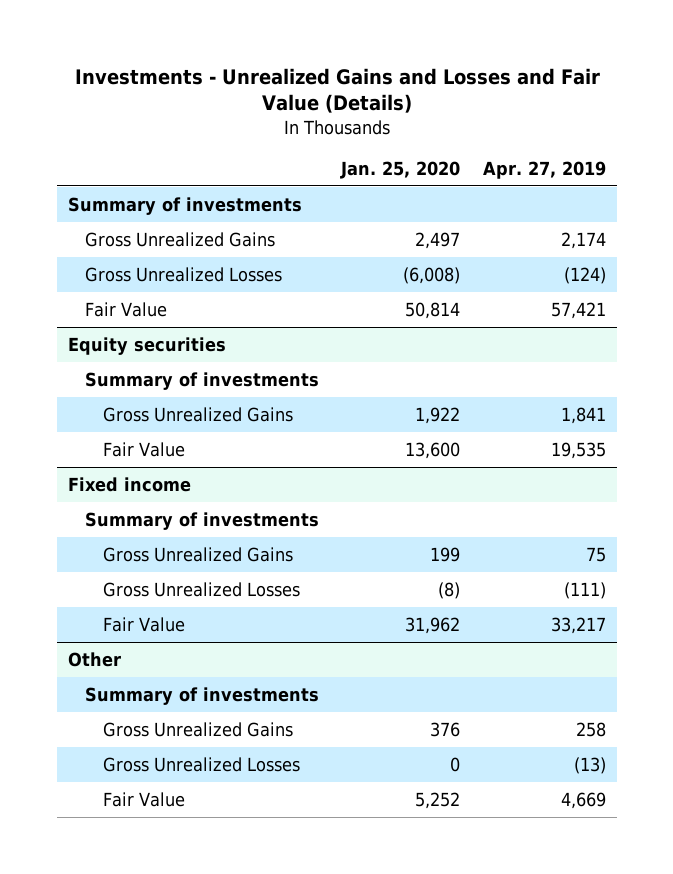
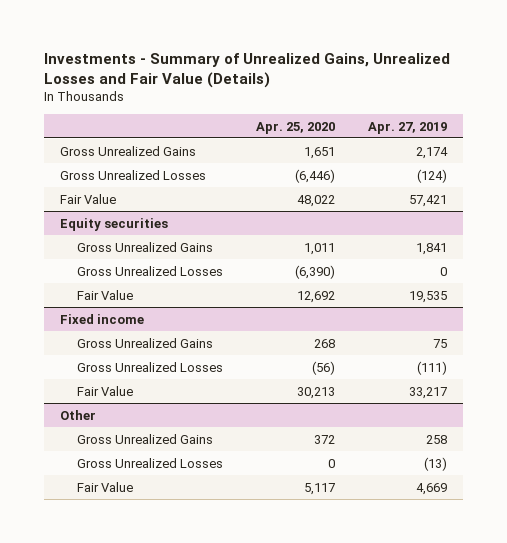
- Investments - Unrealized Gains and Losses and Fair Value (Details)
+ Investments - Summary of Unrealized Gains, Unrealized Losses and Fair Value (Details)
- | Jan. 25, 2020 | Apr. 27, 2019
+ | Apr. 25, 2020 | Apr. 27, 2019
- Summary of investments
@ Equity securities
- Summary of investments
+ Gross Unrealized Losses | (6,390) | 0
@ Fixed income
- Summary of investments
@ Other
- Summary of investments

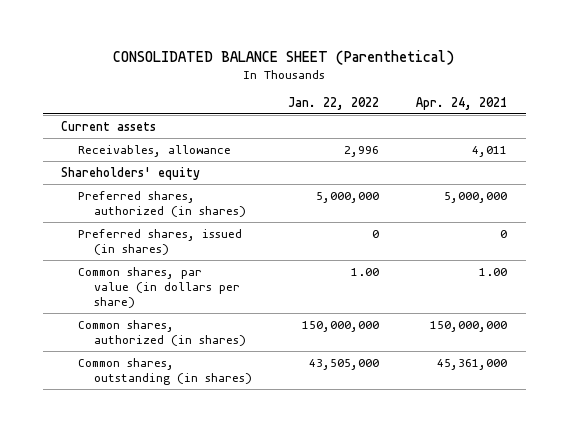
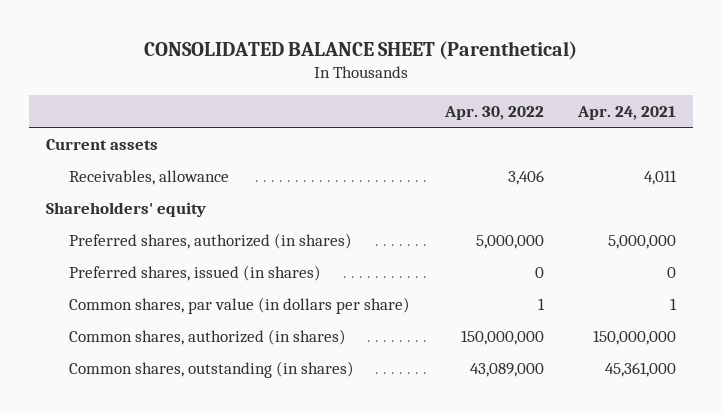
- | Jan. 22, 2022 | Apr. 24, 2021
+ | Apr. 30, 2022 | Apr. 24, 2021
- Common shares, par value (in dollars per share) | 1.00 | 1.00
+ Common shares, par value (in dollars per share) | 1 | 1

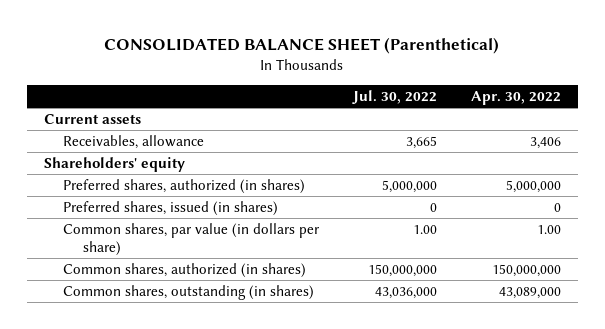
- | Apr. 30, 2022 | Apr. 24, 2021
+ | Jul. 30, 2022 | Apr. 30, 2022
- Common shares, par value (in dollars per share) | 1 | 1
+ Common shares, par value (in dollars per share) | 1.00 | 1.00

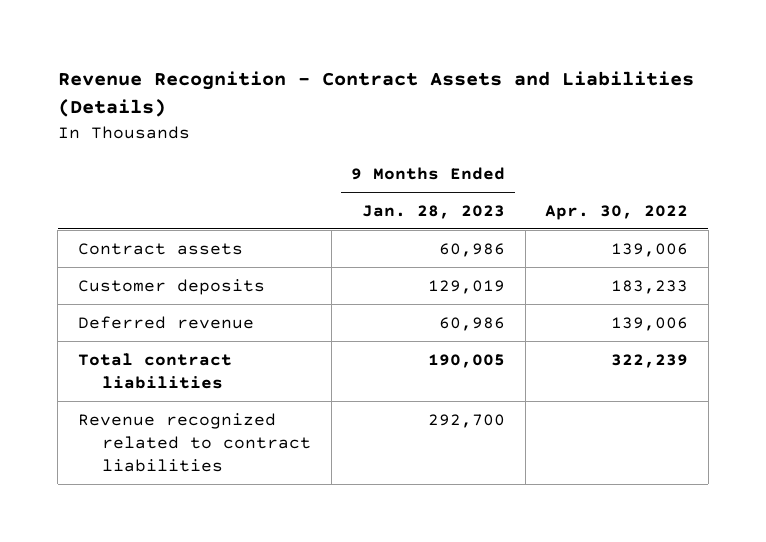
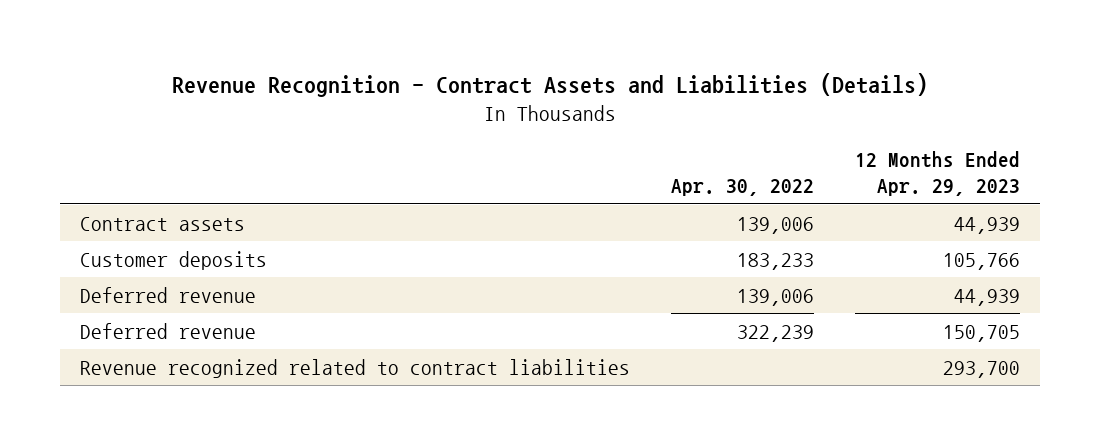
- | 9 Months Ended Jan. 28, 2023 | Apr. 30, 2022
+ | Apr. 30, 2022 | 12 Months Ended Apr. 29, 2023
- Total contract liabilities | 190,005 | 322,239
+ Deferred revenue | 322,239 | 150,705

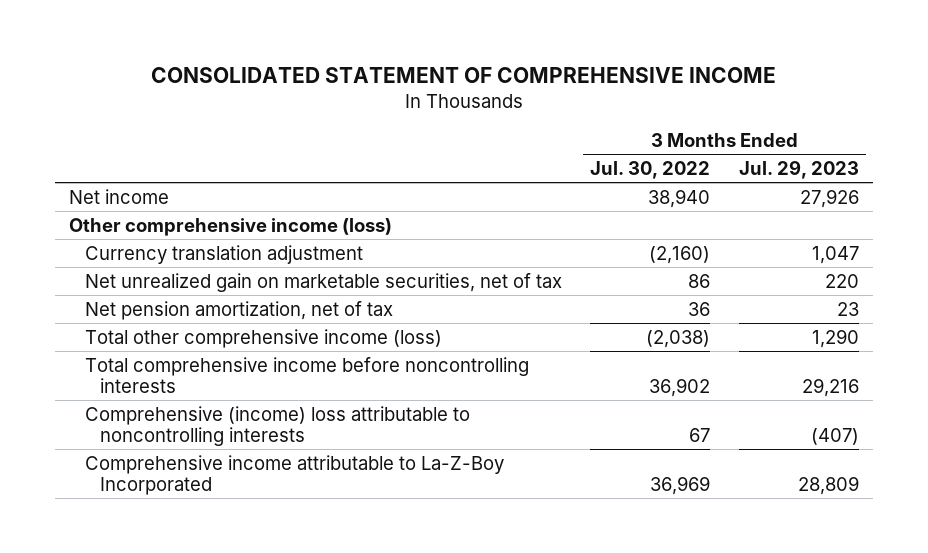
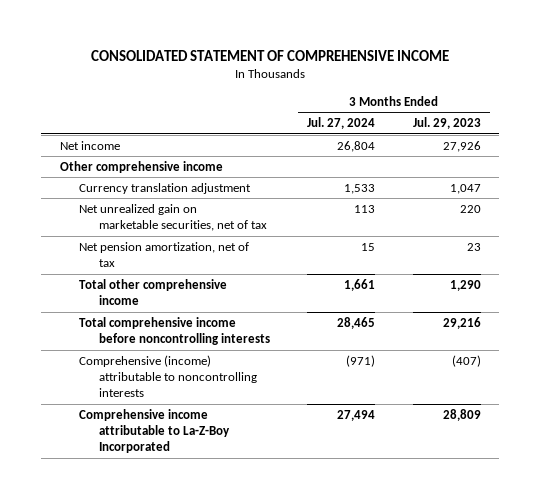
- | 3 Months Ended Jul. 30, 2022 | 3 Months Ended Jul. 29, 2023
+ | 3 Months Ended Jul. 27, 2024 | 3 Months Ended Jul. 29, 2023
- Other comprehensive income (loss)
+ Other comprehensive income
- Total other comprehensive income (loss) | (2,038) | 1,290
+ Total other comprehensive income | 1,661 | 1,290
- Comprehensive (income) loss attributable to noncontrolling interests | 67 | (407)
+ Comprehensive (income) attributable to noncontrolling interests | (971) | (407)

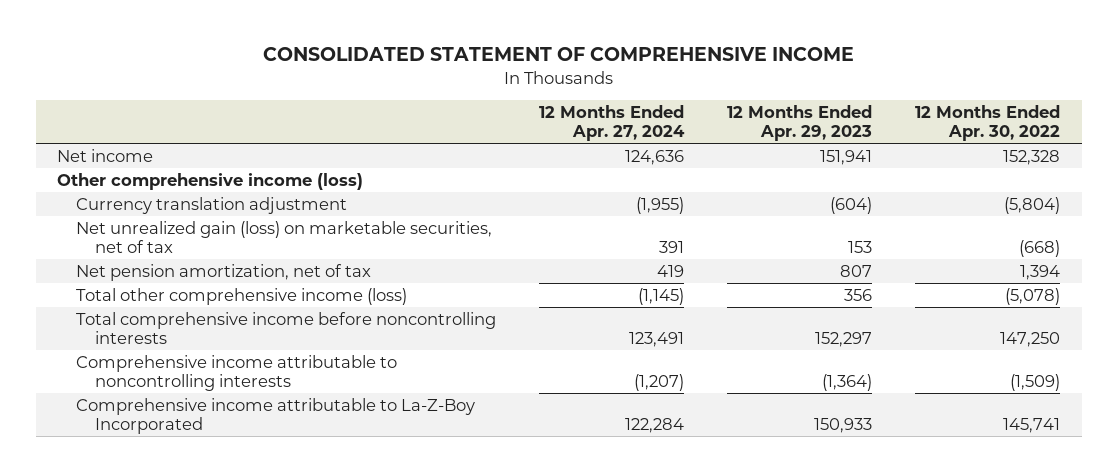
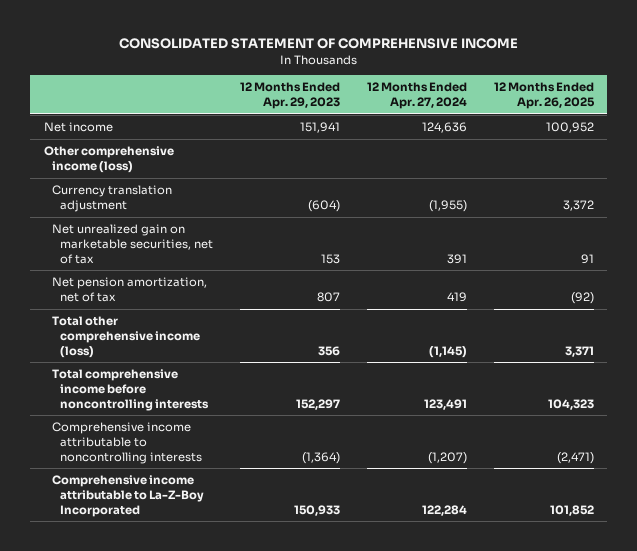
- | 12 Months Ended Apr. 27, 2024 | 12 Months Ended Apr. 29, 2023 | 12 Months Ended Apr. 30, 2022
+ | 12 Months Ended Apr. 29, 2023 | 12 Months Ended Apr. 27, 2024 | 12 Months Ended Apr. 26, 2025
- Net unrealized gain (loss) on marketable securities, net of tax | 391 | 153 | (668)
+ Net unrealized gain on marketable securities, net of tax | 153 | 391 | 91

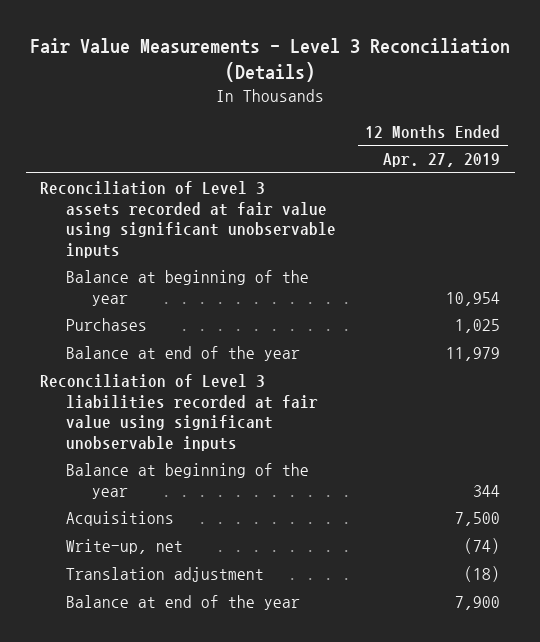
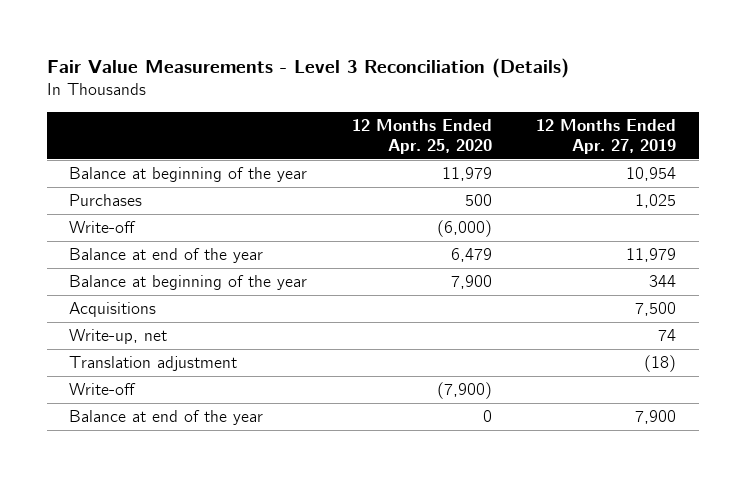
- | 12 Months Ended Apr. 27, 2019
+ | 12 Months Ended Apr. 25, 2020 | 12 Months Ended Apr. 27, 2019
- Reconciliation of Level 3 assets recorded at fair value using significant unobservable inputs
+ Write-off | (6,000) |
- Reconciliation of Level 3 liabilities recorded at fair value using significant unobservable inputs
- Write-up, net | (74)
+ Write-up, net | | 74
+ Write-off | (7,900) |

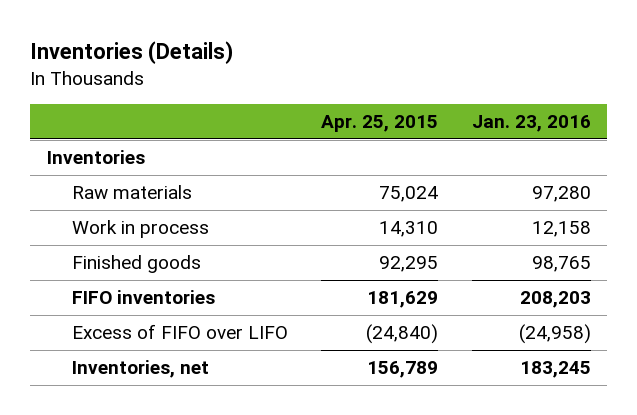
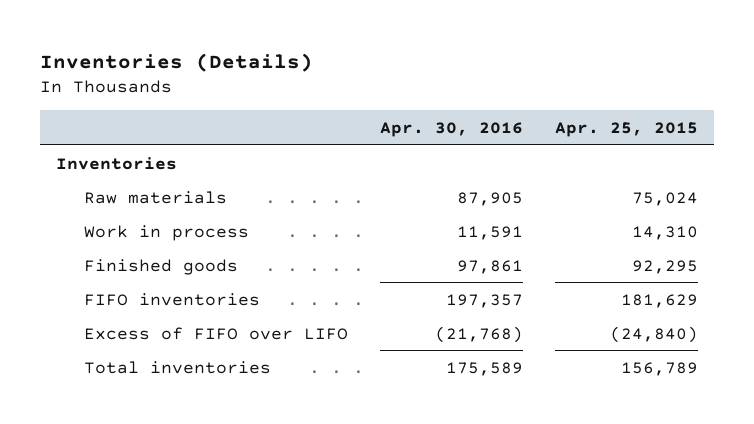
- | Apr. 25, 2015 | Jan. 23, 2016
+ | Apr. 30, 2016 | Apr. 25, 2015
- Inventories, net | 156,789 | 183,245
+ Total inventories | 175,589 | 156,789

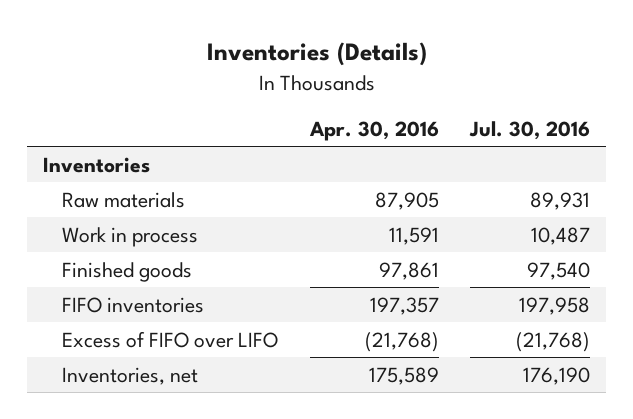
- | Apr. 30, 2016 | Apr. 25, 2015
+ | Apr. 30, 2016 | Jul. 30, 2016
- Total inventories | 175,589 | 156,789
+ Inventories, net | 175,589 | 176,190

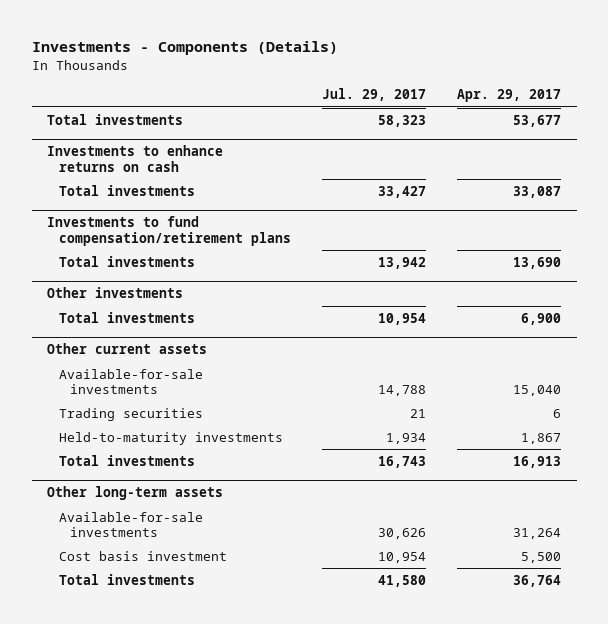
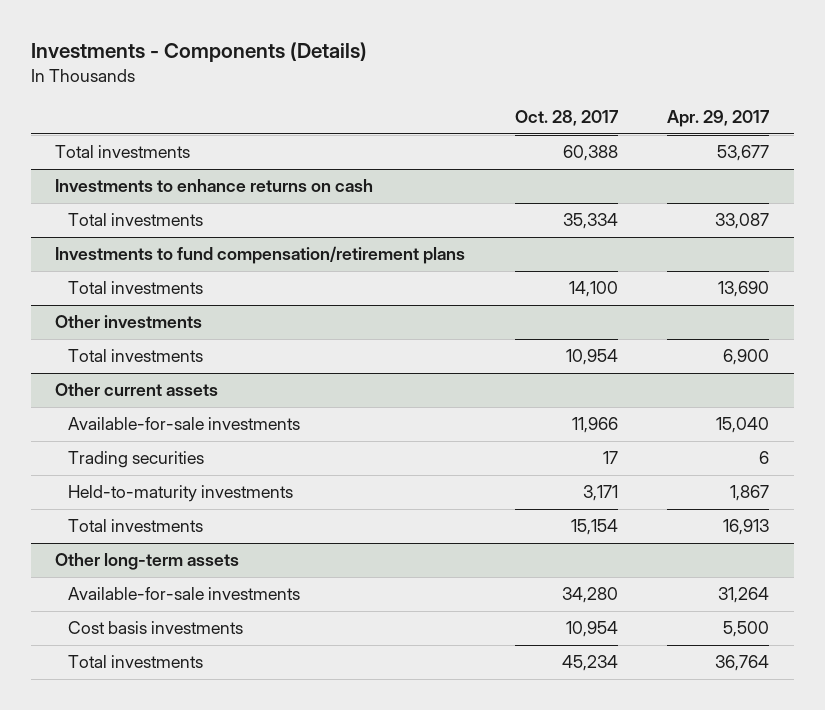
- | Jul. 29, 2017 | Apr. 29, 2017
+ | Oct. 28, 2017 | Apr. 29, 2017
@ Other long-term assets
- Cost basis investment | 10,954 | 5,500
+ Cost basis investments | 10,954 | 5,500

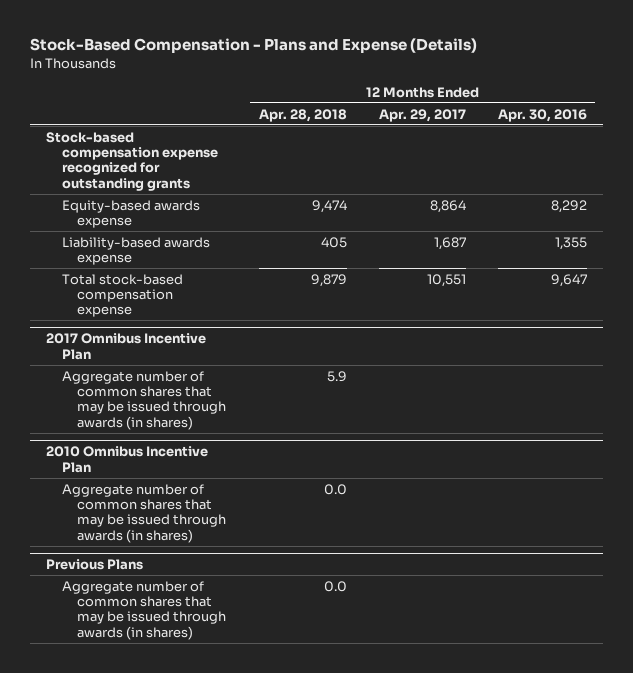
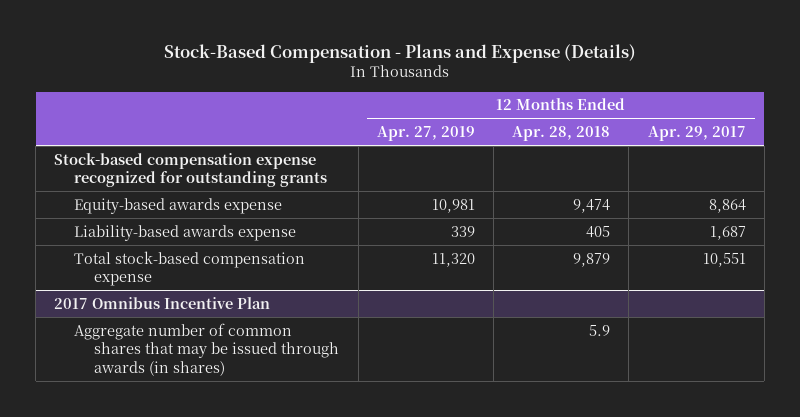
- | 12 Months Ended Apr. 28, 2018 | 12 Months Ended Apr. 29, 2017 | 12 Months Ended Apr. 30, 2016
+ | 12 Months Ended Apr. 27, 2019 | 12 Months Ended Apr. 28, 2018 | 12 Months Ended Apr. 29, 2017
- 2010 Omnibus Incentive Plan
- Aggregate number of common shares that may be issued through awards (in shares) | 0.0 | |
- Previous Plans
- Aggregate number of common shares that may be issued through awards (in shares) | 0.0 | |

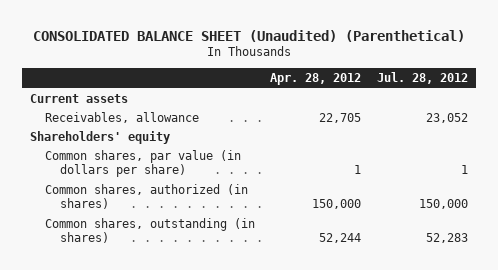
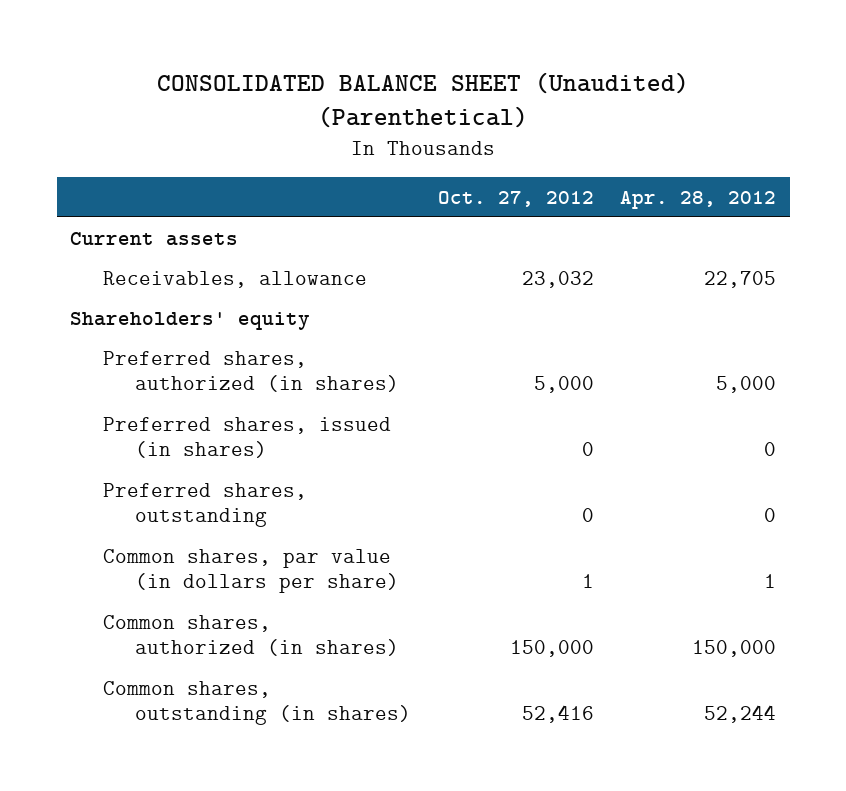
- | Apr. 28, 2012 | Jul. 28, 2012
+ | Oct. 27, 2012 | Apr. 28, 2012
+ Preferred shares, authorized (in shares) | 5,000 | 5,000
+ Preferred shares, issued (in shares) | 0 | 0
+ Preferred shares, outstanding | 0 | 0

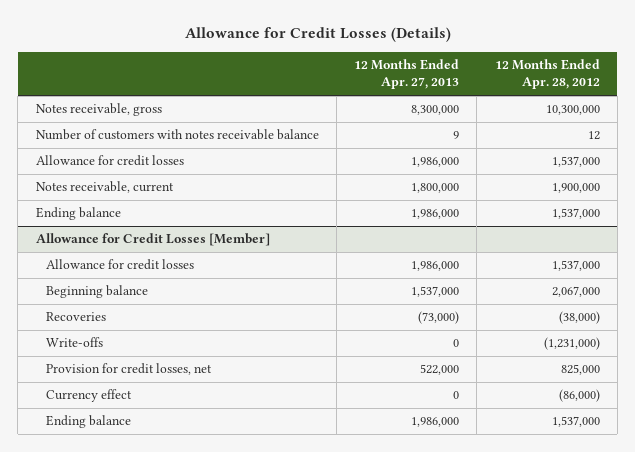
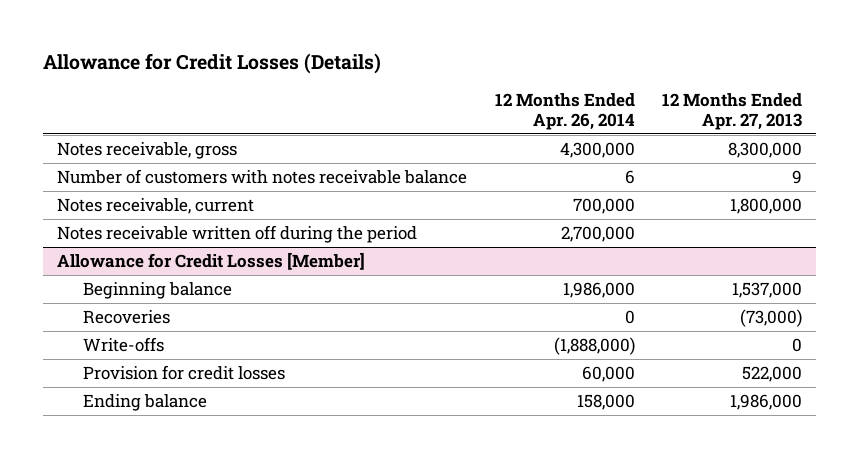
- | 12 Months Ended Apr. 27, 2013 | 12 Months Ended Apr. 28, 2012
+ | 12 Months Ended Apr. 26, 2014 | 12 Months Ended Apr. 27, 2013
- Allowance for credit losses | 1,986,000 | 1,537,000
- Ending balance | 1,986,000 | 1,537,000
+ Notes receivable written off during the period | 2,700,000 |
@ Allowance for Credit Losses [Member]
- Allowance for credit losses | 1,986,000 | 1,537,000
- Provision for credit losses, net | 522,000 | 825,000
- Currency effect | 0 | (86,000)
+ Provision for credit losses | 60,000 | 522,000

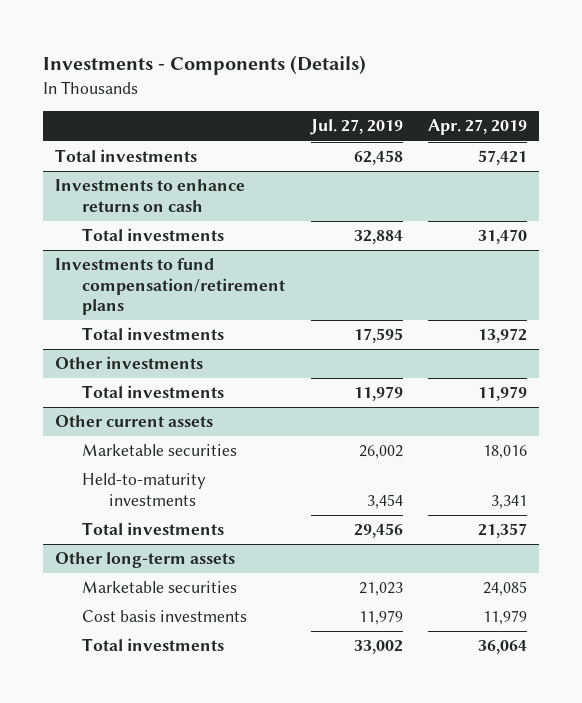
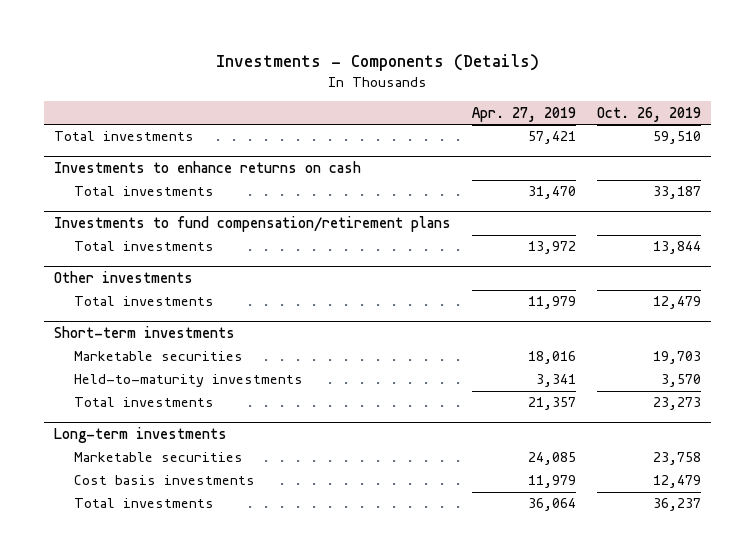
- | Jul. 27, 2019 | Apr. 27, 2019
+ | Apr. 27, 2019 | Oct. 26, 2019
- Other current assets
+ Short-term investments
- Other long-term assets
+ Long-term investments

